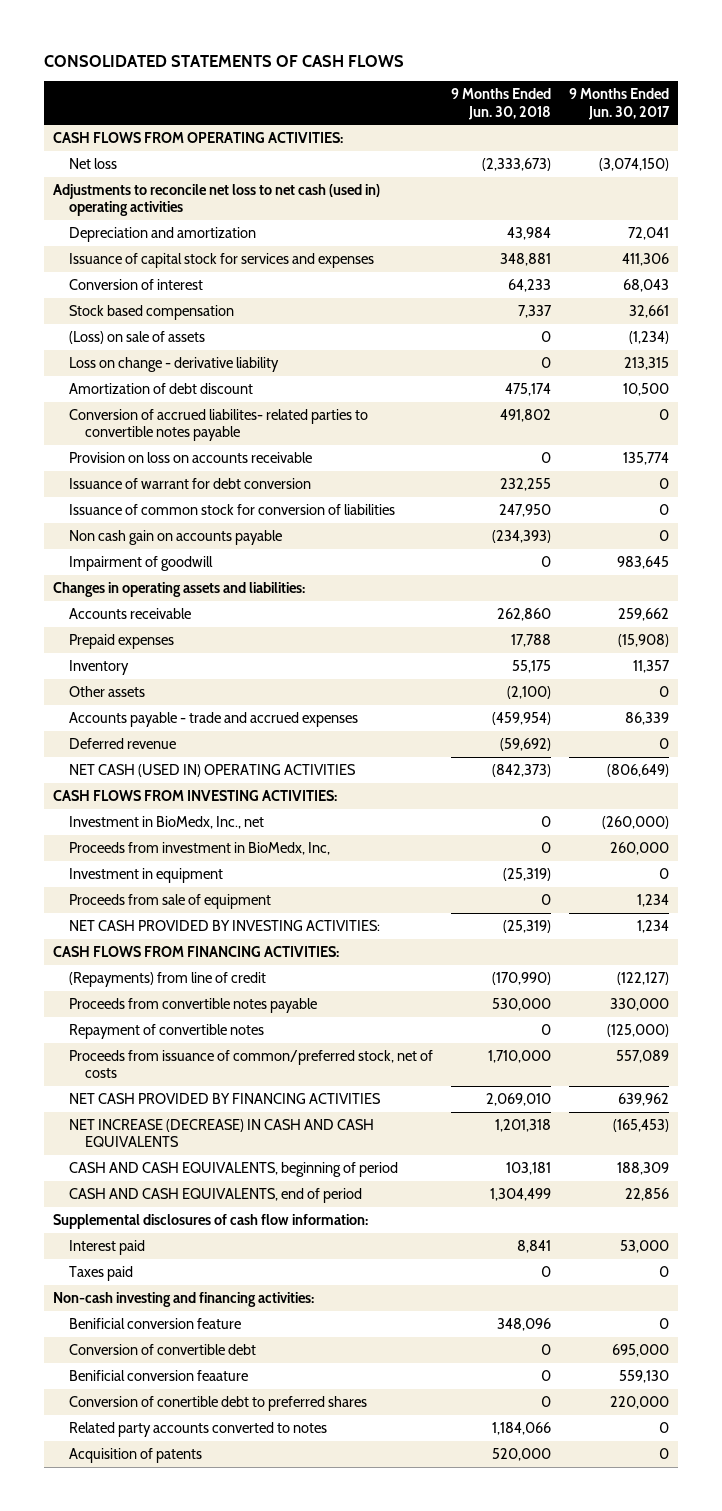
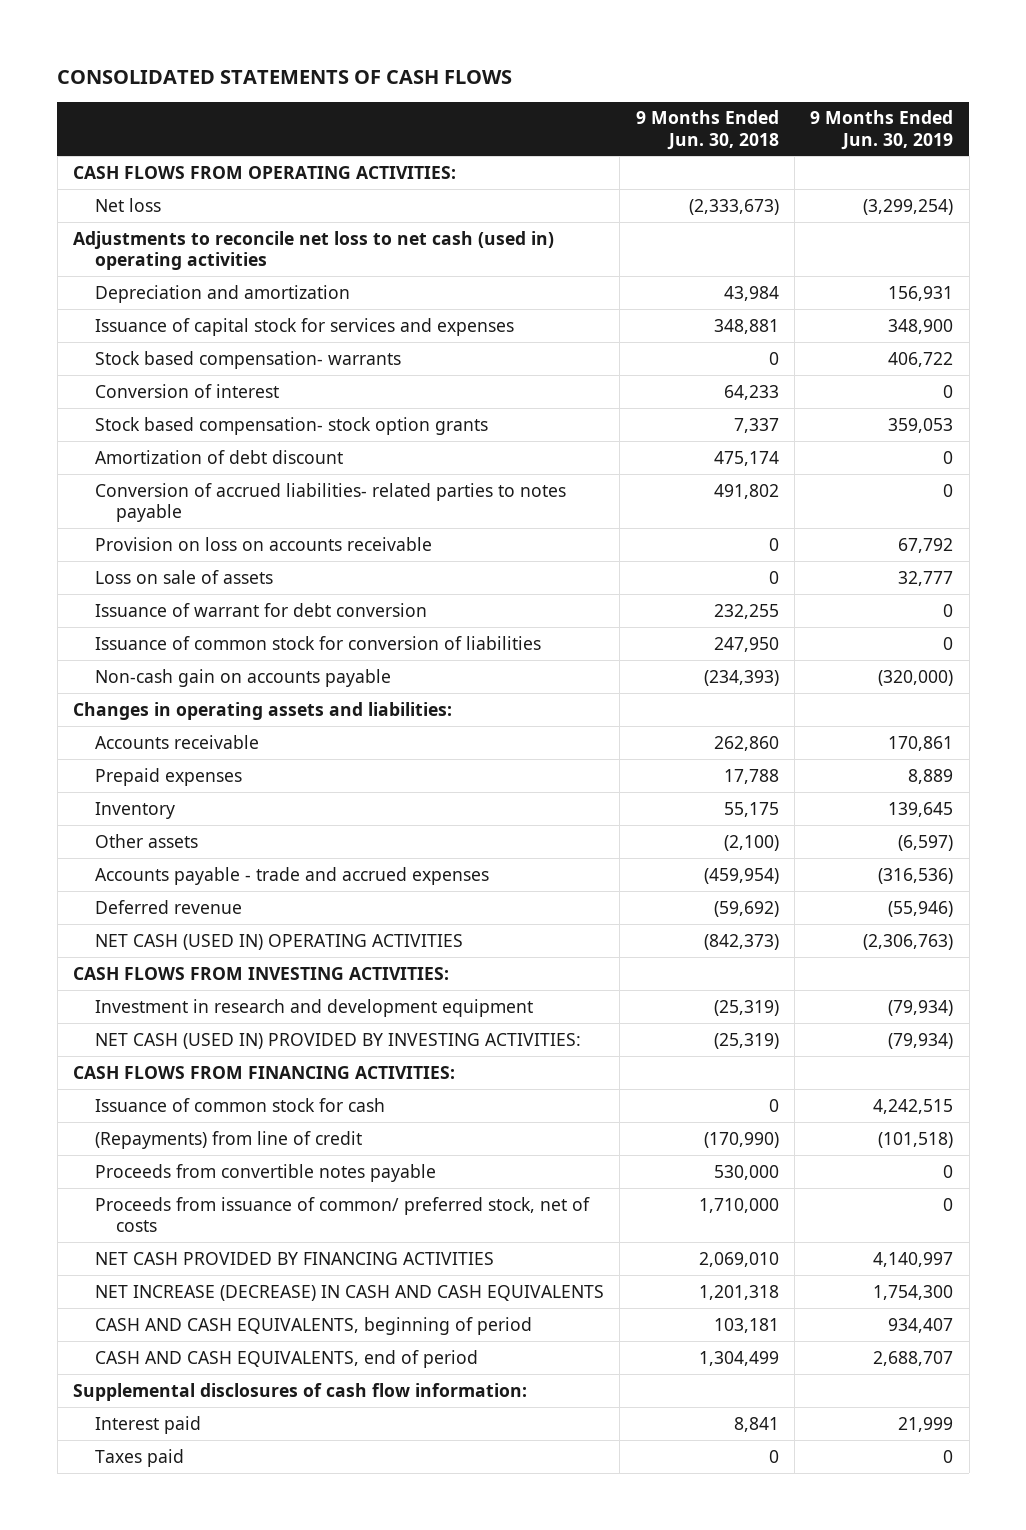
- | 9 Months Ended Jun. 30, 2018 | 9 Months Ended Jun. 30, 2017
+ | 9 Months Ended Jun. 30, 2018 | 9 Months Ended Jun. 30, 2019
+ Stock based compensation- warrants | 0 | 406,722
- Stock based compensation | 7,337 | 32,661
- (Loss) on sale of assets | 0 | (1,234)
- Loss on change - derivative liability | 0 | 213,315
+ Stock based compensation- stock option grants | 7,337 | 359,053
- Conversion of accrued liabilites- related parties to convertible notes payable | 491,802 | 0
+ Conversion of accrued liabilities- related parties to notes payable | 491,802 | 0
+ Loss on sale of assets | 0 | 32,777
- Non cash gain on accounts payable | (234,393) | 0
- Impairment of goodwill | 0 | 983,645
+ Non-cash gain on accounts payable | (234,393) | (320,000)
- Investment in BioMedx, Inc., net | 0 | (260,000)
- Proceeds from investment in BioMedx, Inc, | 0 | 260,000
- Investment in equipment | (25,319) | 0
- Proceeds from sale of equipment | 0 | 1,234
- NET CASH PROVIDED BY INVESTING ACTIVITIES: | (25,319) | 1,234
+ Investment in research and development equipment | (25,319) | (79,934)
+ NET CASH (USED IN) PROVIDED BY INVESTING ACTIVITIES: | (25,319) | (79,934)
+ Issuance of common stock for cash | 0 | 4,242,515
- Repayment of convertible notes | 0 | (125,000)
- Proceeds from issuance of common/preferred stock, net of costs | 1,710,000 | 557,089
+ Proceeds from issuance of common/ preferred stock, net of costs | 1,710,000 | 0
- Non-cash investing and financing activities:
- Benificial conversion feature | 348,096 | 0
- Conversion of convertible debt | 0 | 695,000
- Benificial conversion feaature | 0 | 559,130
- Conversion of conertible debt to preferred shares | 0 | 220,000
- Related party accounts converted to notes | 1,184,066 | 0
- Acquisition of patents | 520,000 | 0

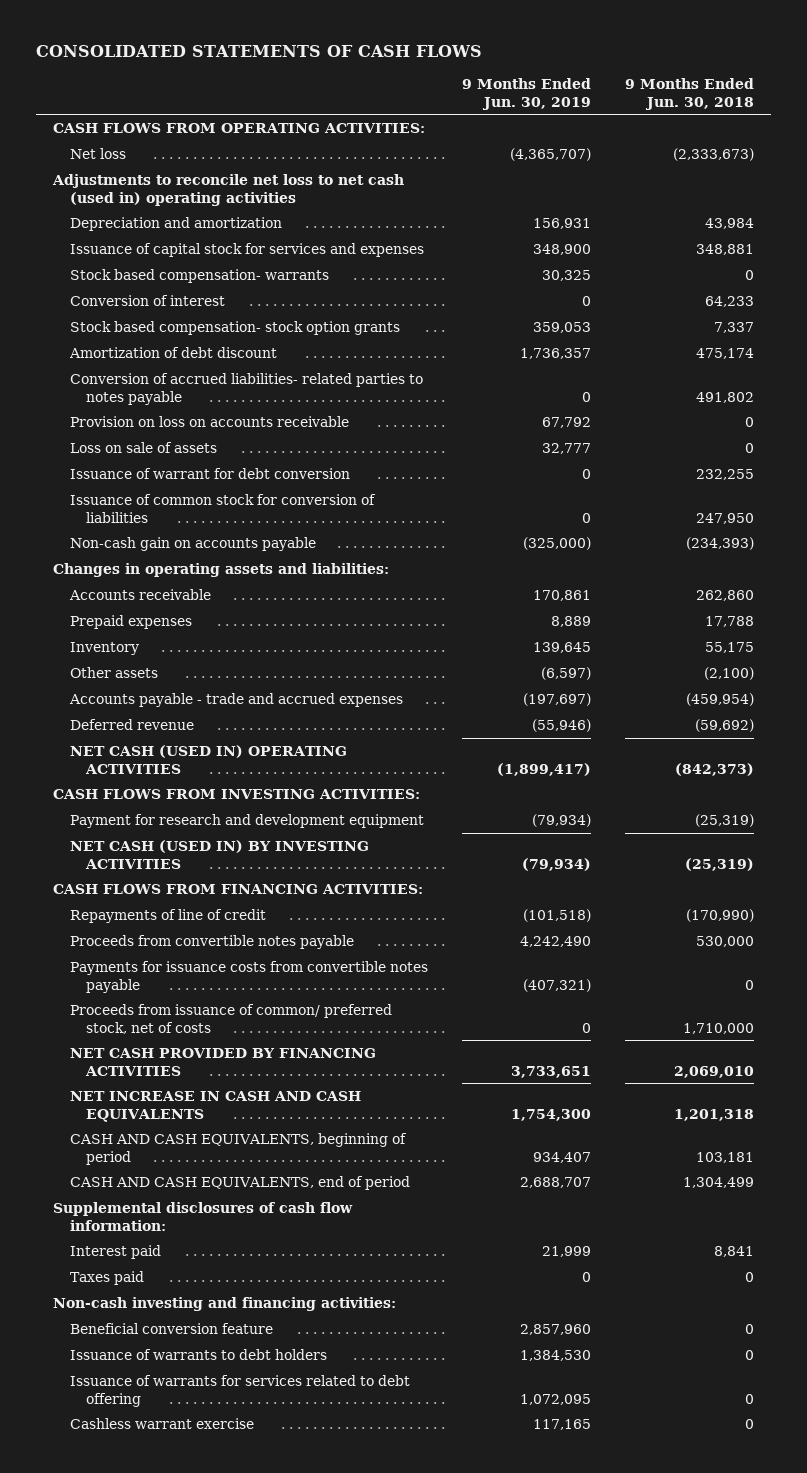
- | 9 Months Ended Jun. 30, 2018 | 9 Months Ended Jun. 30, 2019
+ | 9 Months Ended Jun. 30, 2019 | 9 Months Ended Jun. 30, 2018
- Net loss | (2,333,673) | (3,299,254)
+ Net loss | (4,365,707) | (2,333,673)
- Stock based compensation- warrants | 0 | 406,722
+ Stock based compensation- warrants | 30,325 | 0
- Amortization of debt discount | 475,174 | 0
+ Amortization of debt discount | 1,736,357 | 475,174
- Non-cash gain on accounts payable | (234,393) | (320,000)
+ Non-cash gain on accounts payable | (325,000) | (234,393)
- Accounts payable - trade and accrued expenses | (459,954) | (316,536)
+ Accounts payable - trade and accrued expenses | (197,697) | (459,954)
- NET CASH (USED IN) OPERATING ACTIVITIES | (842,373) | (2,306,763)
+ NET CASH (USED IN) OPERATING ACTIVITIES | (1,899,417) | (842,373)
- Investment in research and development equipment | (25,319) | (79,934)
- NET CASH (USED IN) PROVIDED BY INVESTING ACTIVITIES: | (25,319) | (79,934)
+ Payment for research and development equipment | (79,934) | (25,319)
+ NET CASH (USED IN) BY INVESTING ACTIVITIES | (79,934) | (25,319)
- Issuance of common stock for cash | 0 | 4,242,515
- (Repayments) from line of credit | (170,990) | (101,518)
- Proceeds from convertible notes payable | 530,000 | 0
+ Repayments of line of credit | (101,518) | (170,990)
+ Proceeds from convertible notes payable | 4,242,490 | 530,000
+ Payments for issuance costs from convertible notes payable | (407,321) | 0
- NET CASH PROVIDED BY FINANCING ACTIVITIES | 2,069,010 | 4,140,997
- NET INCREASE (DECREASE) IN CASH AND CASH EQUIVALENTS | 1,201,318 | 1,754,300
+ NET CASH PROVIDED BY FINANCING ACTIVITIES | 3,733,651 | 2,069,010
+ NET INCREASE IN CASH AND CASH EQUIVALENTS | 1,754,300 | 1,201,318
+ Non-cash investing and financing activities:
+ Beneficial conversion feature | 2,857,960 | 0
+ Issuance of warrants to debt holders | 1,384,530 | 0
+ Issuance of warrants for services related to debt offering | 1,072,095 | 0
+ Cashless warrant exercise | 117,165 | 0

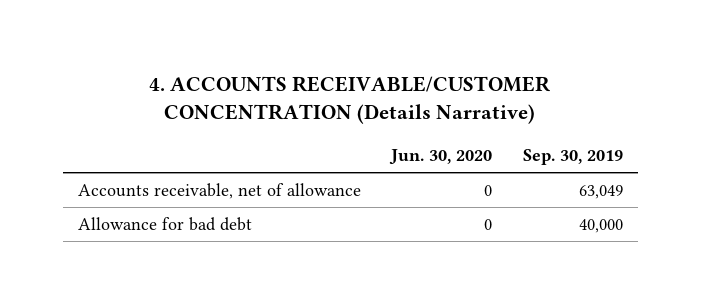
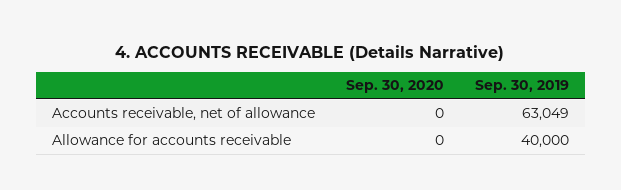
- 4. ACCOUNTS RECEIVABLE/CUSTOMER CONCENTRATION (Details Narrative)
+ 4. ACCOUNTS RECEIVABLE (Details Narrative)
- | Jun. 30, 2020 | Sep. 30, 2019
+ | Sep. 30, 2020 | Sep. 30, 2019
- Allowance for bad debt | 0 | 40,000
+ Allowance for accounts receivable | 0 | 40,000

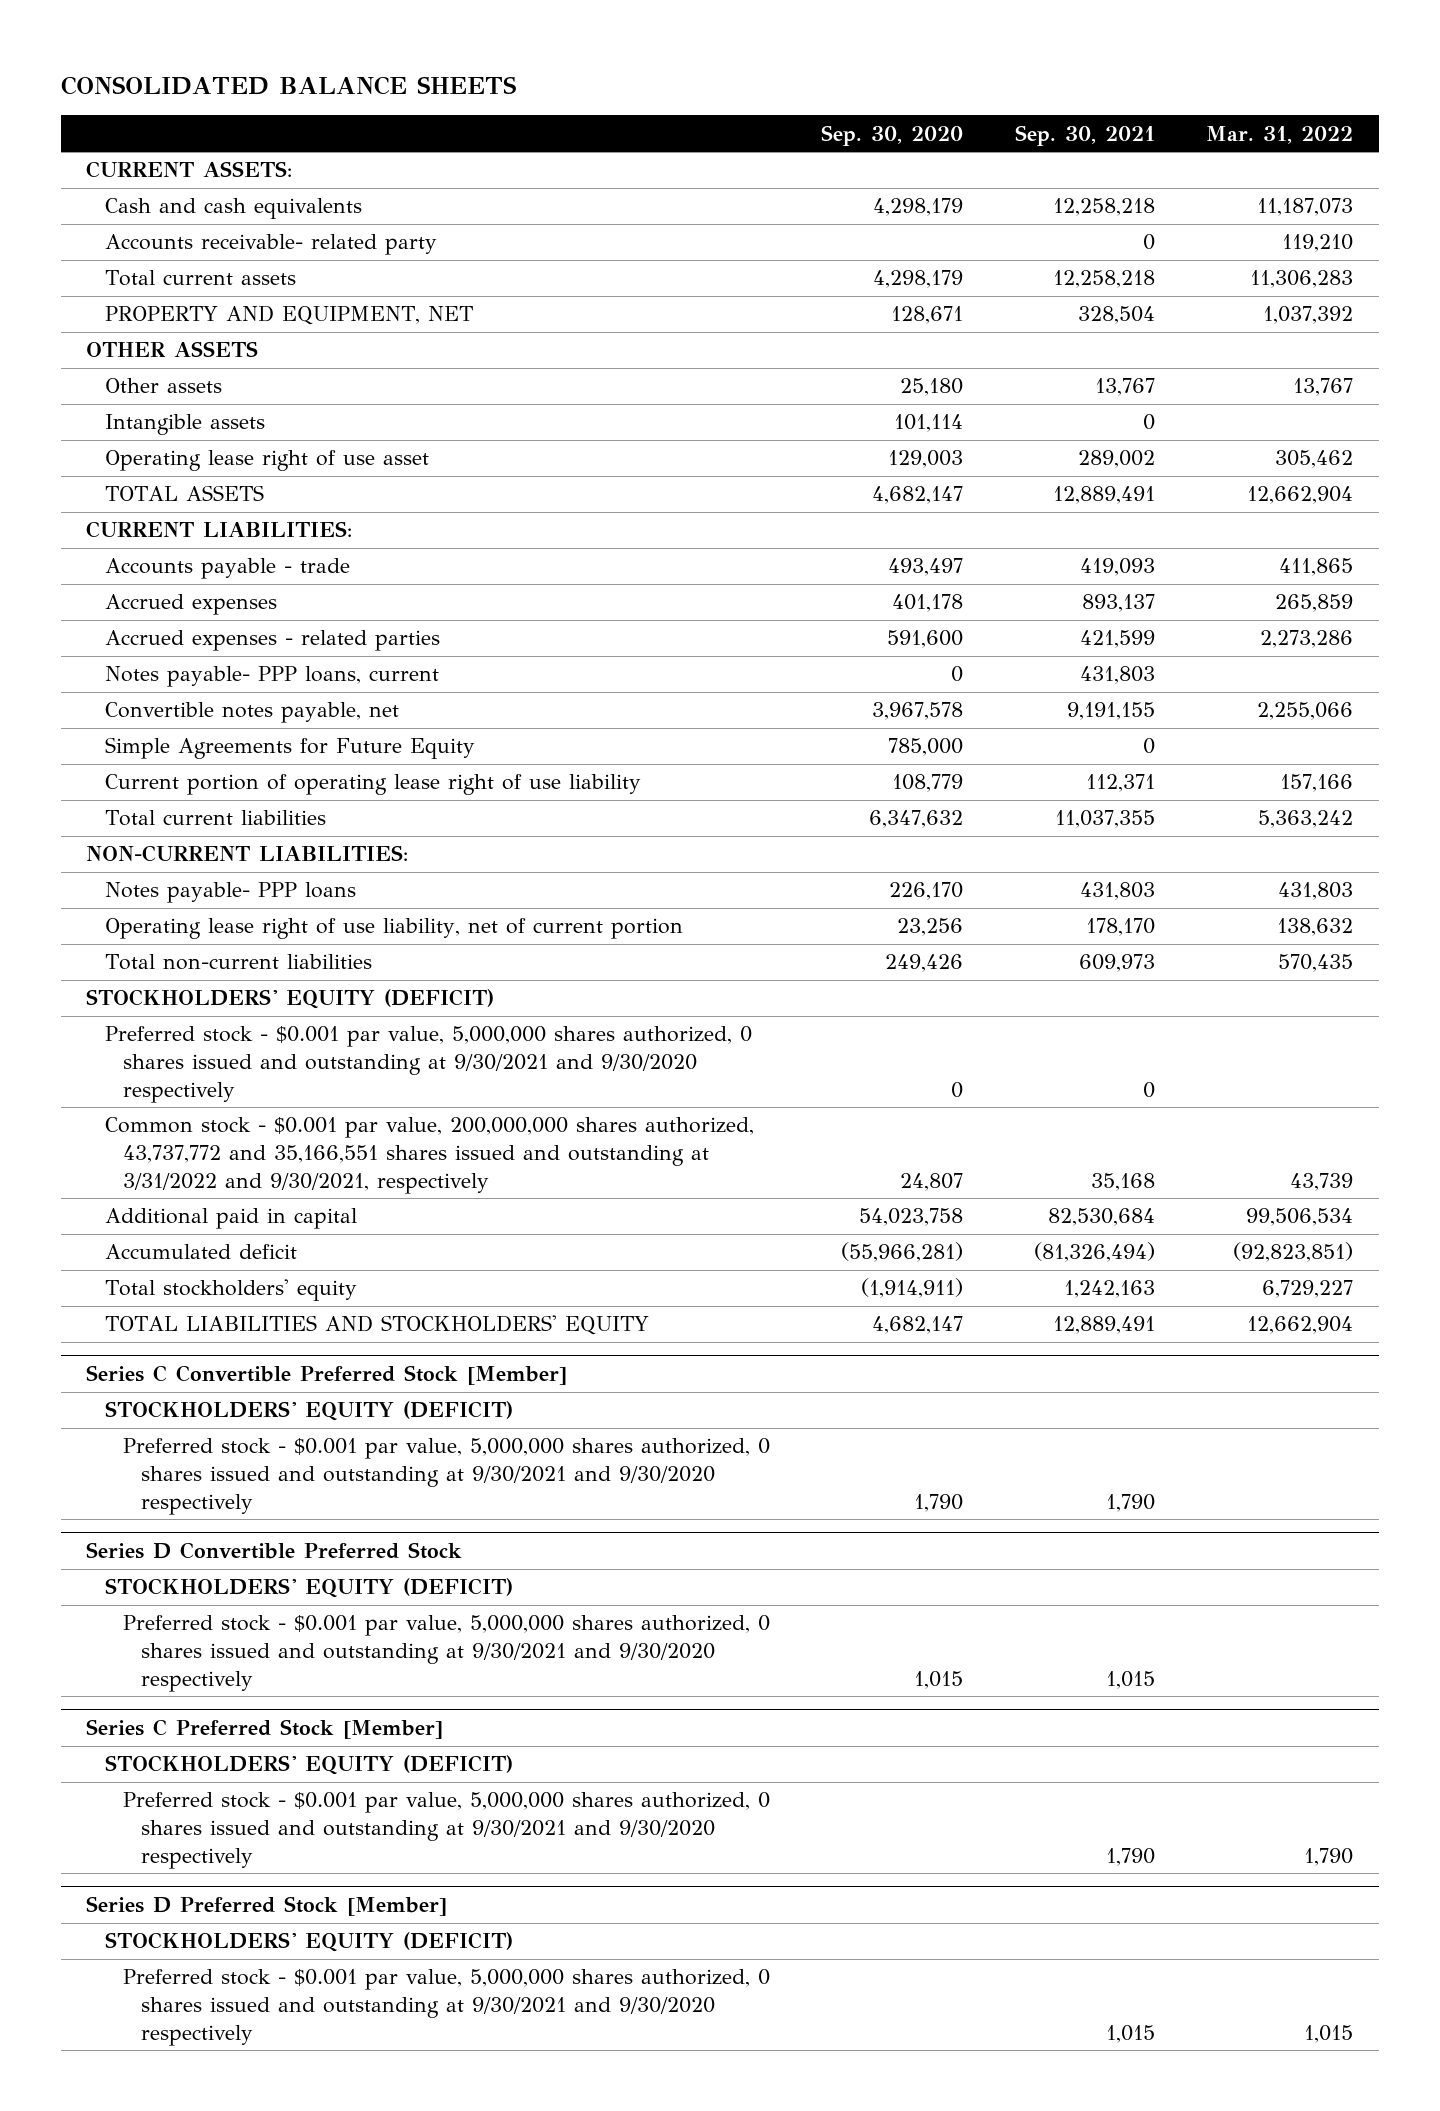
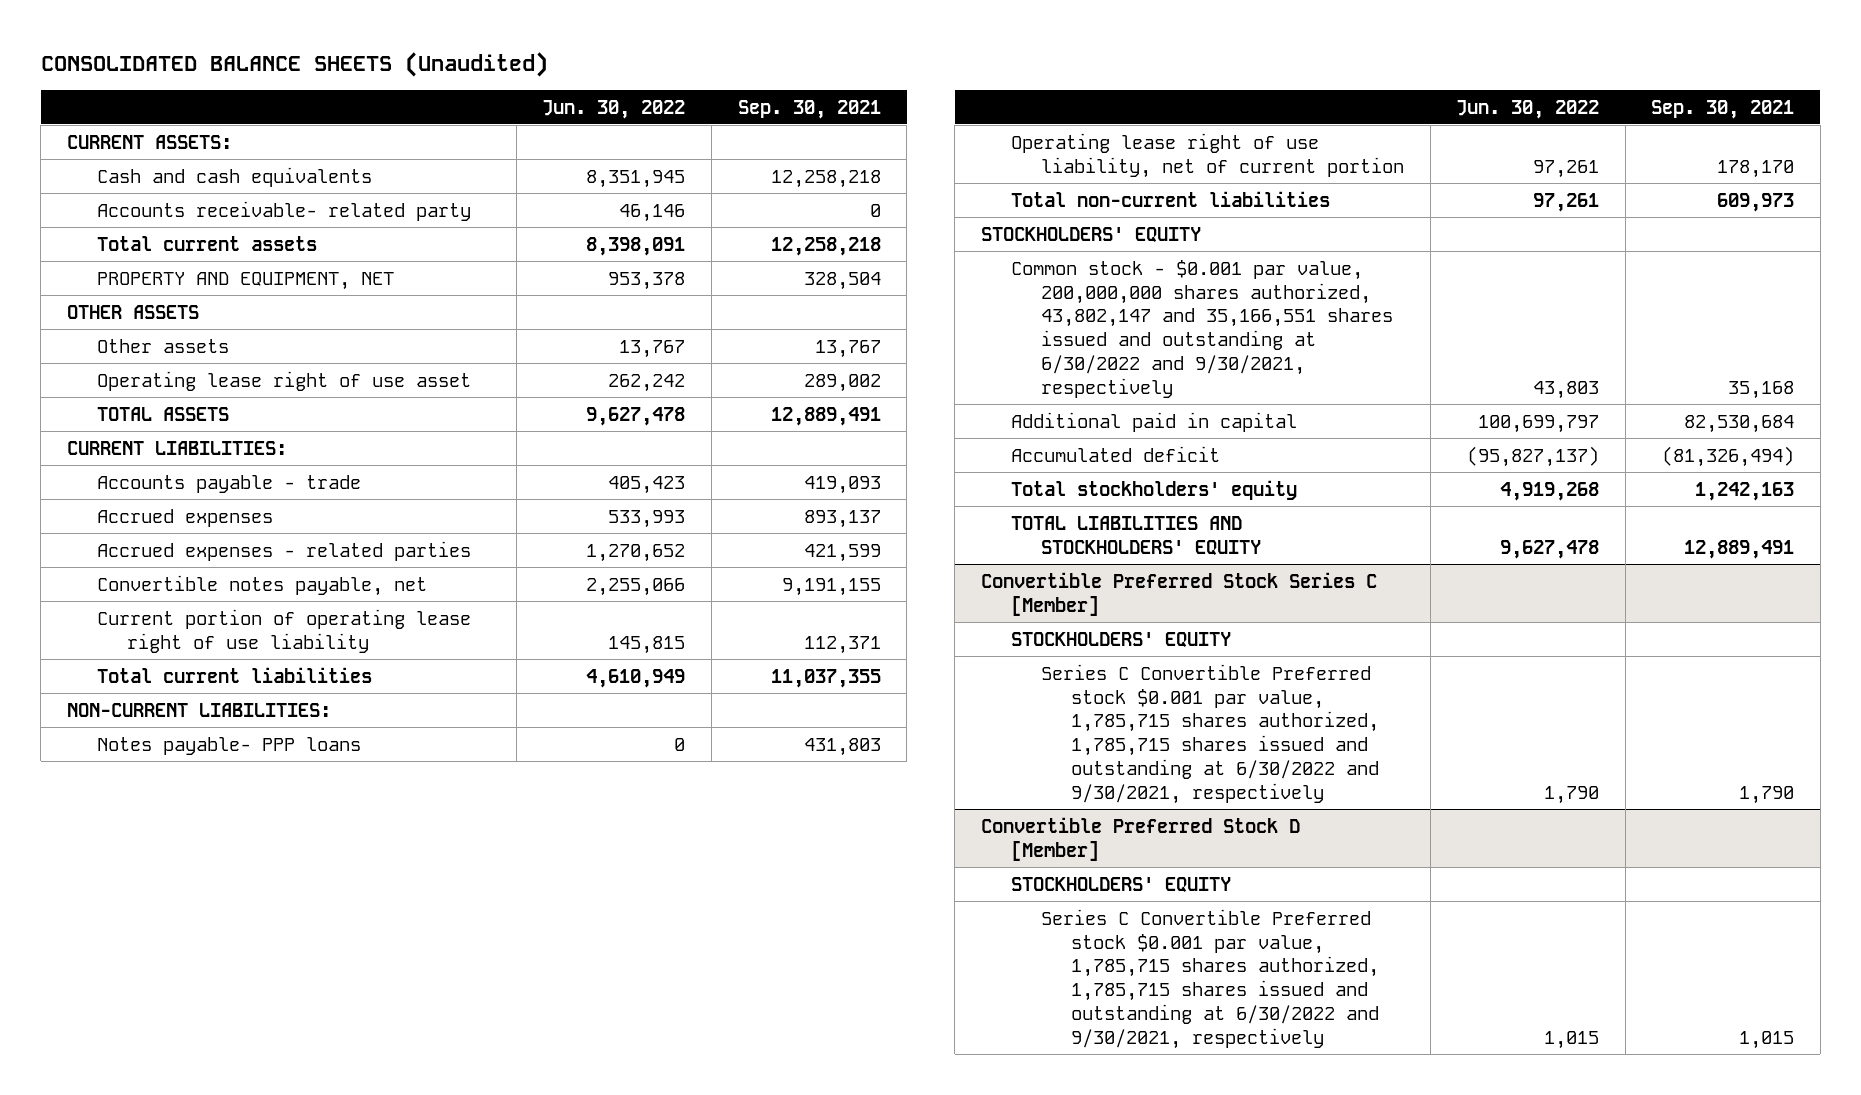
- CONSOLIDATED BALANCE SHEETS
+ CONSOLIDATED BALANCE SHEETS (Unaudited)
- | Sep. 30, 2020 | Sep. 30, 2021 | Mar. 31, 2022
+ | Jun. 30, 2022 | Sep. 30, 2021
- Intangible assets | 101,114 | 0 |
- Notes payable- PPP loans, current | 0 | 431,803 |
- Simple Agreements for Future Equity | 785,000 | 0 |
- STOCKHOLDERS' EQUITY (DEFICIT)
- Preferred stock - $0.001 par value, 5,000,000 shares authorized, 0 shares issued and outstanding at 9/30/2021 and 9/30/2020 respectively | 0 | 0 |
- Common stock - $0.001 par value, 200,000,000 shares authorized, 43,737,772 and 35,166,551 shares issued and outstanding at 3/31/2022 and 9/30/2021, respectively | 24,807 | 35,168 | 43,739
+ STOCKHOLDERS' EQUITY
+ Common stock - $0.001 par value, 200,000,000 shares authorized, 43,802,147 and 35,166,551 shares issued and outstanding at 6/30/2022 and 9/30/2021, respectively | 43,803 | 35,168
- Series C Convertible Preferred Stock [Member]
- STOCKHOLDERS' EQUITY (DEFICIT)
- Preferred stock - $0.001 par value, 5,000,000 shares authorized, 0 shares issued and outstanding at 9/30/2021 and 9/30/2020 respectively | 1,790 | 1,790 |
- Series D Convertible Preferred Stock
- STOCKHOLDERS' EQUITY (DEFICIT)
- Preferred stock - $0.001 par value, 5,000,000 shares authorized, 0 shares issued and outstanding at 9/30/2021 and 9/30/2020 respectively | 1,015 | 1,015 |
- Series C Preferred Stock [Member]
- STOCKHOLDERS' EQUITY (DEFICIT)
- Preferred stock - $0.001 par value, 5,000,000 shares authorized, 0 shares issued and outstanding at 9/30/2021 and 9/30/2020 respectively | | 1,790 | 1,790
- Series D Preferred Stock [Member]
- STOCKHOLDERS' EQUITY (DEFICIT)
- Preferred stock - $0.001 par value, 5,000,000 shares authorized, 0 shares issued and outstanding at 9/30/2021 and 9/30/2020 respectively | | 1,015 | 1,015
+ Convertible Preferred Stock Series C [Member]
+ STOCKHOLDERS' EQUITY
+ Series C Convertible Preferred stock $0.001 par value, 1,785,715 shares authorized, 1,785,715 shares issued and outstanding at 6/30/2022 and 9/30/2021, respectively | 1,790 | 1,790
+ Convertible Preferred Stock D [Member]
+ STOCKHOLDERS' EQUITY
+ Series C Convertible Preferred stock $0.001 par value, 1,785,715 shares authorized, 1,785,715 shares issued and outstanding at 6/30/2022 and 9/30/2021, respectively | 1,015 | 1,015

